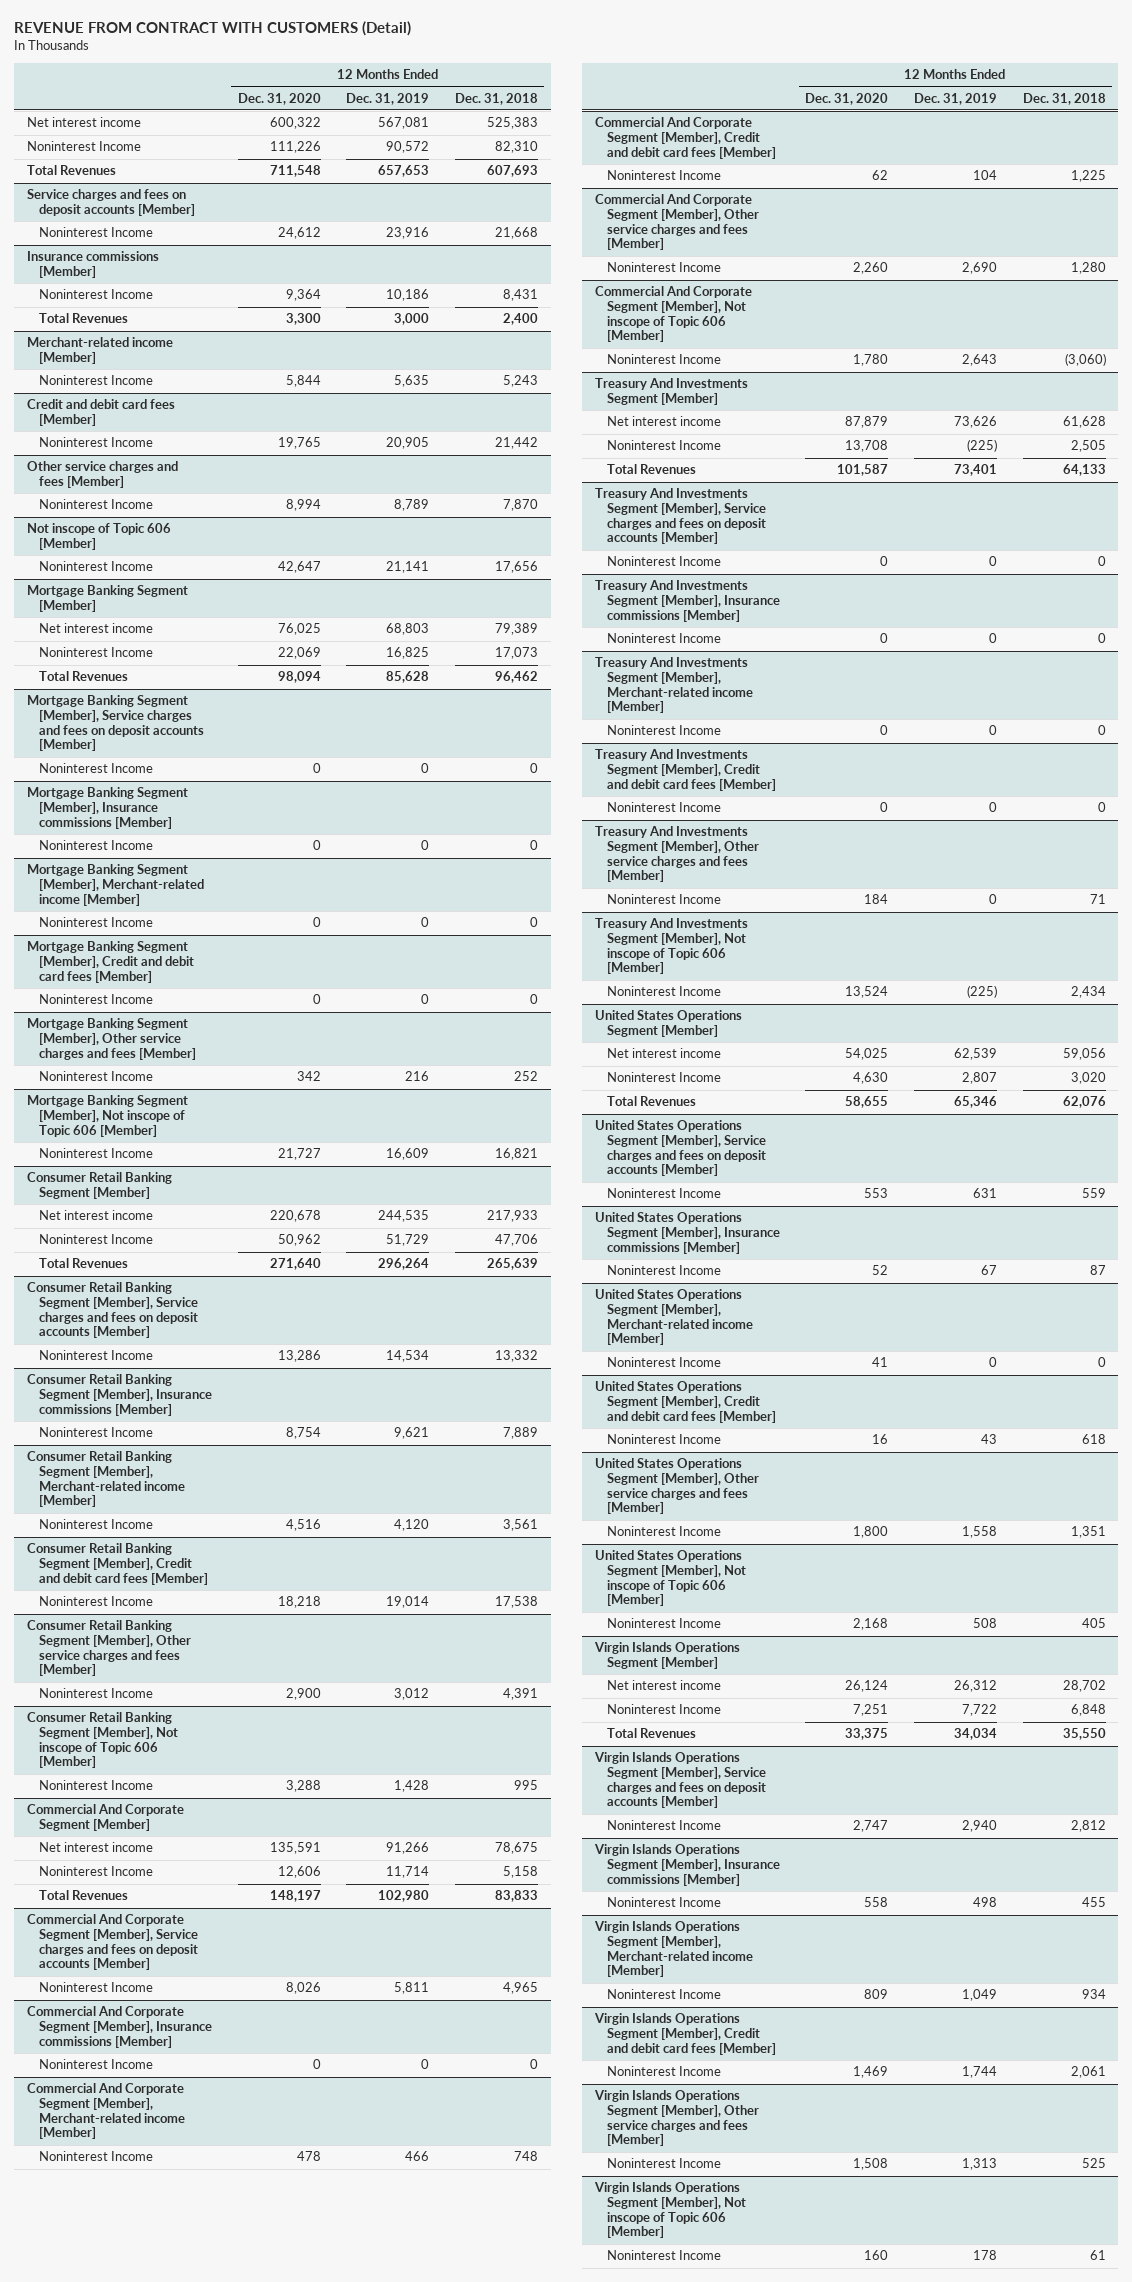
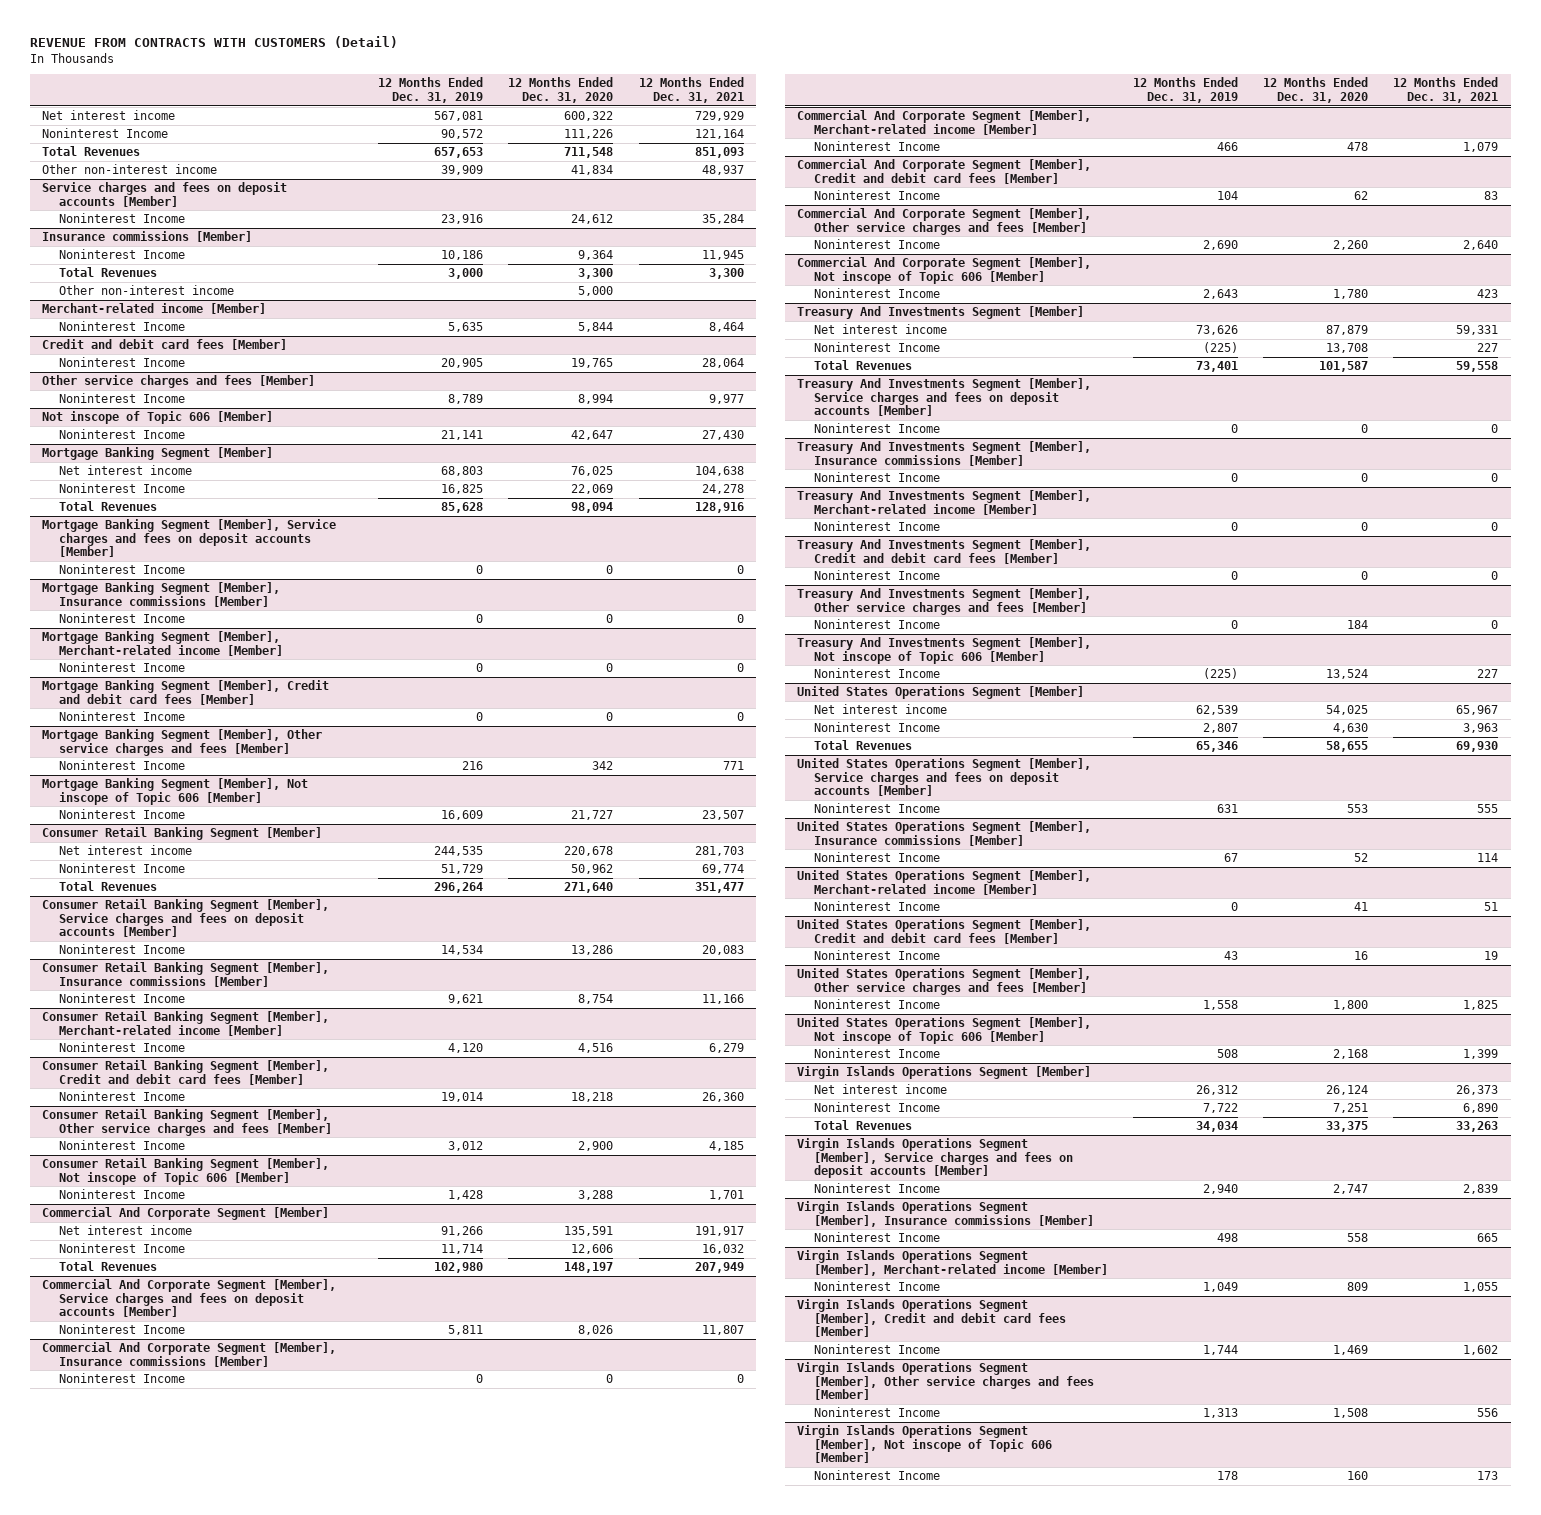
- REVENUE FROM CONTRACT WITH CUSTOMERS (Detail)
+ REVENUE FROM CONTRACTS WITH CUSTOMERS (Detail)
- | 12 Months Ended Dec. 31, 2020 | 12 Months Ended Dec. 31, 2019 | 12 Months Ended Dec. 31, 2018
+ | 12 Months Ended Dec. 31, 2019 | 12 Months Ended Dec. 31, 2020 | 12 Months Ended Dec. 31, 2021
+ Other non-interest income | 39,909 | 41,834 | 48,937
@ Insurance commissions [Member]
+ Other non-interest income | | 5,000 |

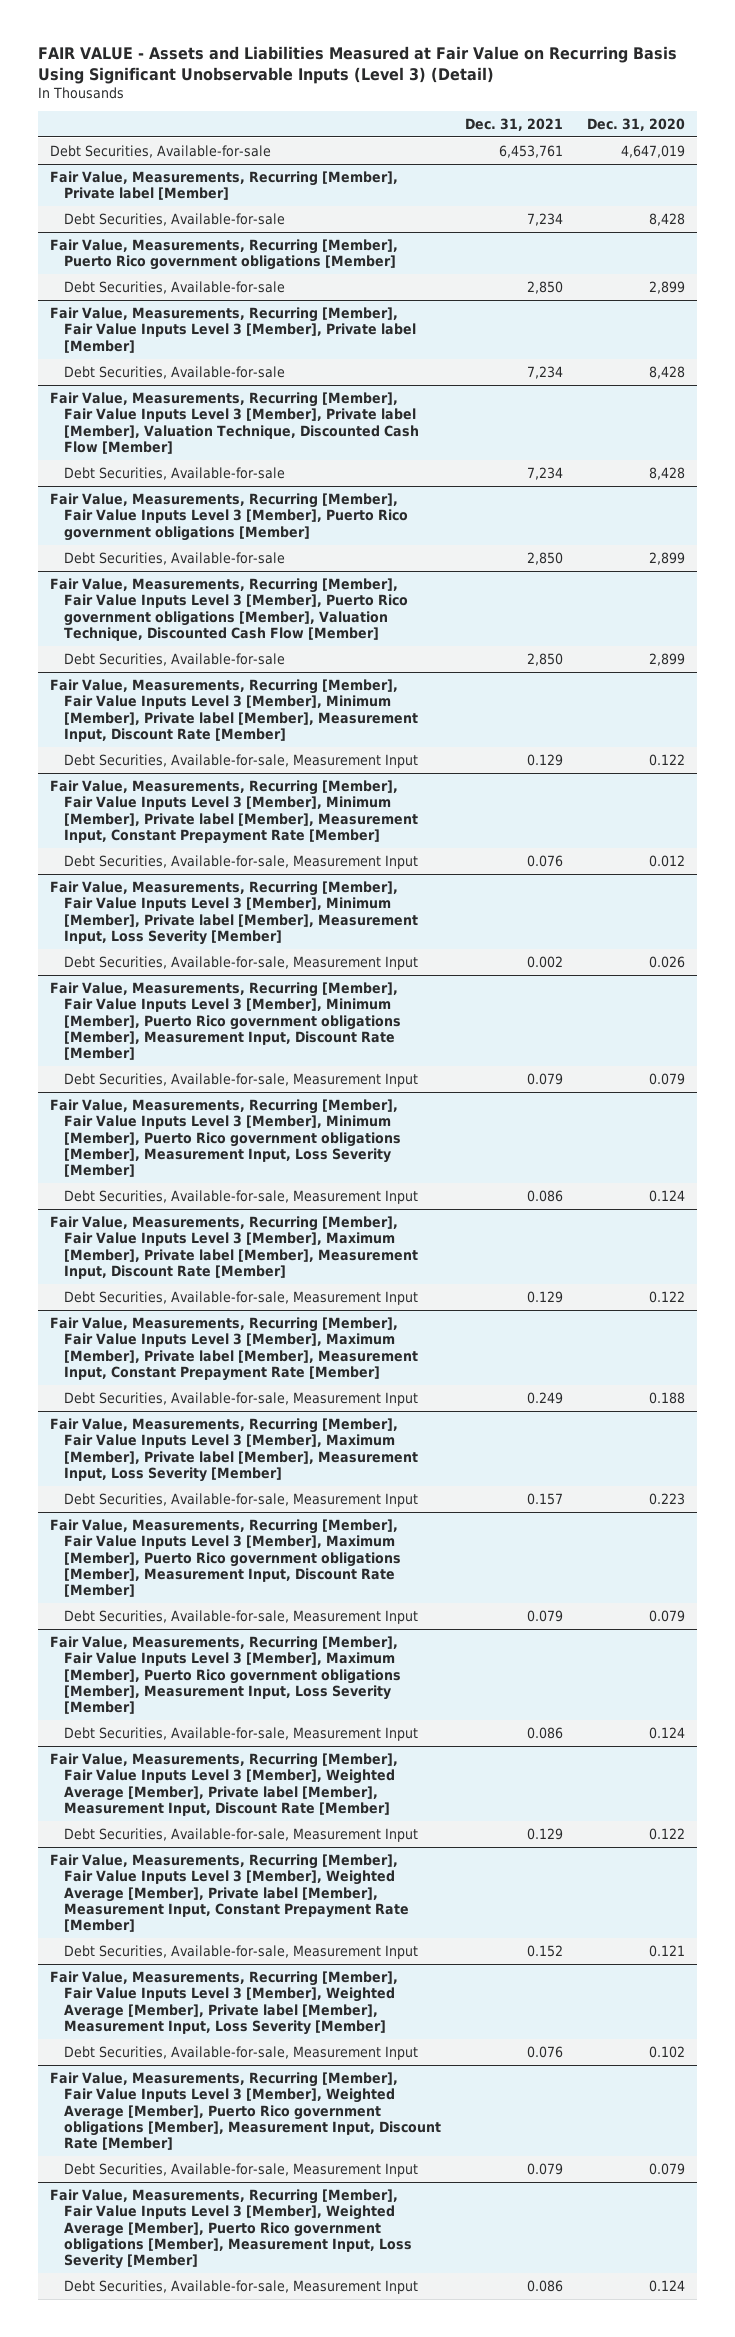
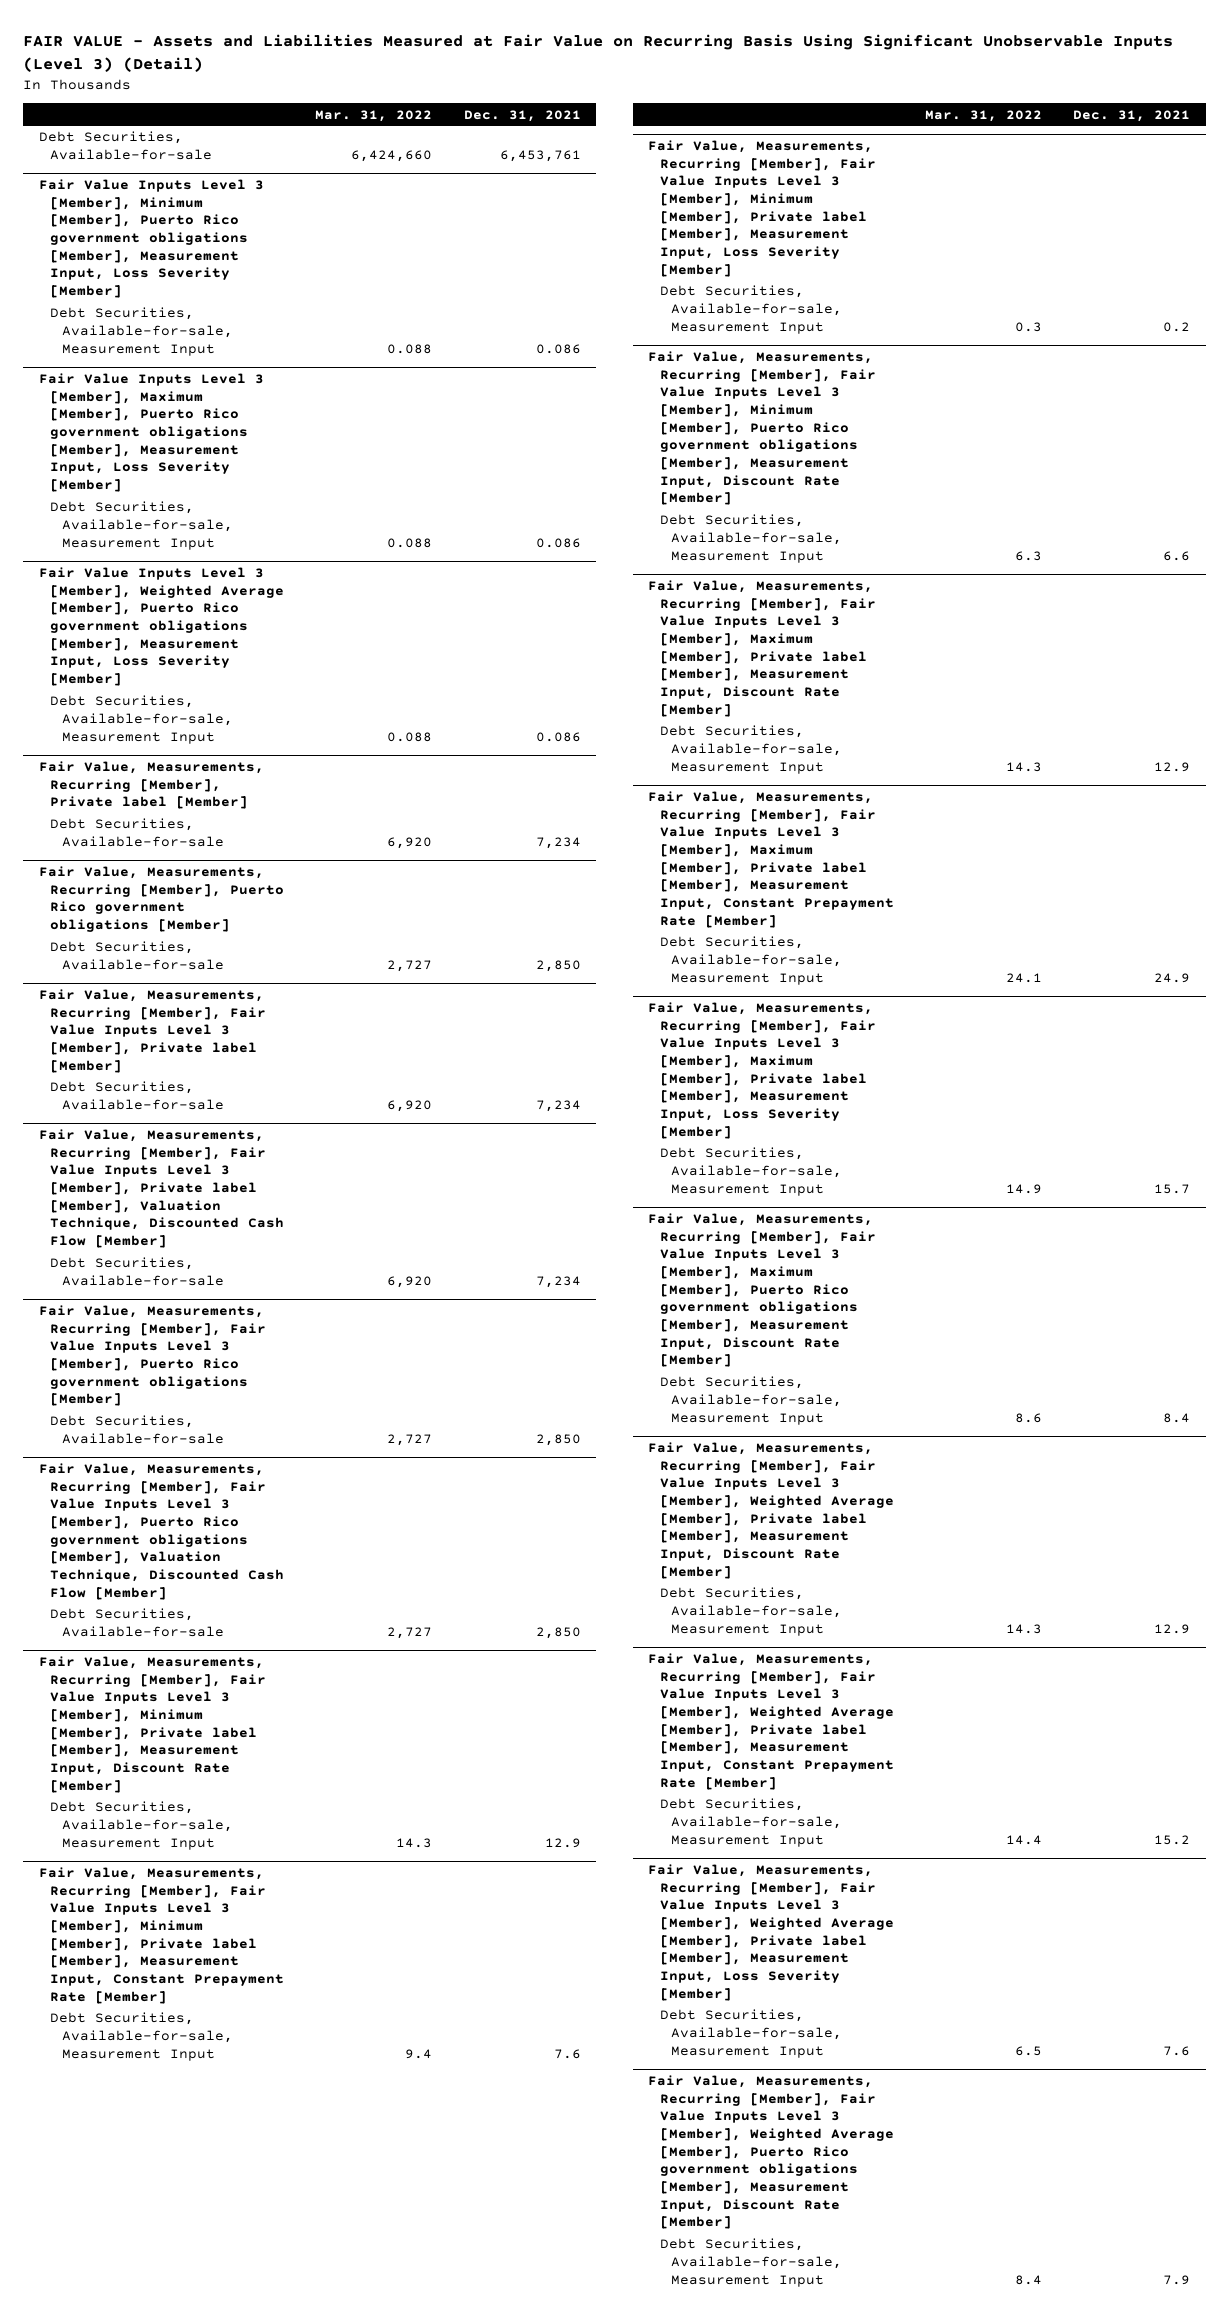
- | Dec. 31, 2021 | Dec. 31, 2020
+ | Mar. 31, 2022 | Dec. 31, 2021
+ Fair Value Inputs Level 3 [Member], Minimum [Member], Puerto Rico government obligations [Member], Measurement Input, Loss Severity [Member]
+ Debt Securities, Available-for-sale, Measurement Input | 0.088 | 0.086
+ Fair Value Inputs Level 3 [Member], Maximum [Member], Puerto Rico government obligations [Member], Measurement Input, Loss Severity [Member]
+ Debt Securities, Available-for-sale, Measurement Input | 0.088 | 0.086
+ Fair Value Inputs Level 3 [Member], Weighted Average [Member], Puerto Rico government obligations [Member], Measurement Input, Loss Severity [Member]
+ Debt Securities, Available-for-sale, Measurement Input | 0.088 | 0.086
@ Fair Value, Measurements, Recurring [Member], Fair Value Inputs Level 3 [Member], Minimum [Member], Private label [Member], Measurement Input, Discount Rate [Member]
- Debt Securities, Available-for-sale, Measurement Input | 0.129 | 0.122
+ Debt Securities, Available-for-sale, Measurement Input | 14.3 | 12.9
@ Fair Value, Measurements, Recurring [Member], Fair Value Inputs Level 3 [Member], Minimum [Member], Private label [Member], Measurement Input, Constant Prepayment Rate [Member]
- Debt Securities, Available-for-sale, Measurement Input | 0.076 | 0.012
+ Debt Securities, Available-for-sale, Measurement Input | 9.4 | 7.6
@ Fair Value, Measurements, Recurring [Member], Fair Value Inputs Level 3 [Member], Minimum [Member], Private label [Member], Measurement Input, Loss Severity [Member]
- Debt Securities, Available-for-sale, Measurement Input | 0.002 | 0.026
+ Debt Securities, Available-for-sale, Measurement Input | 0.3 | 0.2
@ Fair Value, Measurements, Recurring [Member], Fair Value Inputs Level 3 [Member], Minimum [Member], Puerto Rico government obligations [Member], Measurement Input, Discount Rate [Member]
- Debt Securities, Available-for-sale, Measurement Input | 0.079 | 0.079
- Fair Value, Measurements, Recurring [Member], Fair Value Inputs Level 3 [Member], Minimum [Member], Puerto Rico government obligations [Member], Measurement Input, Loss Severity [Member]
- Debt Securities, Available-for-sale, Measurement Input | 0.086 | 0.124
@ Fair Value, Measurements, Recurring [Member], Fair Value Inputs Level 3 [Member], Minimum [Member], Puerto Rico government obligations [Member], Measurement Input, Discount Rate [Member]
+ Debt Securities, Available-for-sale, Measurement Input | 6.3 | 6.6
@ Fair Value, Measurements, Recurring [Member], Fair Value Inputs Level 3 [Member], Maximum [Member], Private label [Member], Measurement Input, Discount Rate [Member]
- Debt Securities, Available-for-sale, Measurement Input | 0.129 | 0.122
+ Debt Securities, Available-for-sale, Measurement Input | 14.3 | 12.9
@ Fair Value, Measurements, Recurring [Member], Fair Value Inputs Level 3 [Member], Maximum [Member], Private label [Member], Measurement Input, Constant Prepayment Rate [Member]
- Debt Securities, Available-for-sale, Measurement Input | 0.249 | 0.188
+ Debt Securities, Available-for-sale, Measurement Input | 24.1 | 24.9
@ Fair Value, Measurements, Recurring [Member], Fair Value Inputs Level 3 [Member], Maximum [Member], Private label [Member], Measurement Input, Loss Severity [Member]
- Debt Securities, Available-for-sale, Measurement Input | 0.157 | 0.223
+ Debt Securities, Available-for-sale, Measurement Input | 14.9 | 15.7
@ Fair Value, Measurements, Recurring [Member], Fair Value Inputs Level 3 [Member], Maximum [Member], Puerto Rico government obligations [Member], Measurement Input, Discount Rate [Member]
- Debt Securities, Available-for-sale, Measurement Input | 0.079 | 0.079
- Fair Value, Measurements, Recurring [Member], Fair Value Inputs Level 3 [Member], Maximum [Member], Puerto Rico government obligations [Member], Measurement Input, Loss Severity [Member]
- Debt Securities, Available-for-sale, Measurement Input | 0.086 | 0.124
@ Fair Value, Measurements, Recurring [Member], Fair Value Inputs Level 3 [Member], Maximum [Member], Puerto Rico government obligations [Member], Measurement Input, Discount Rate [Member]
+ Debt Securities, Available-for-sale, Measurement Input | 8.6 | 8.4
@ Fair Value, Measurements, Recurring [Member], Fair Value Inputs Level 3 [Member], Weighted Average [Member], Private label [Member], Measurement Input, Discount Rate [Member]
- Debt Securities, Available-for-sale, Measurement Input | 0.129 | 0.122
+ Debt Securities, Available-for-sale, Measurement Input | 14.3 | 12.9
@ Fair Value, Measurements, Recurring [Member], Fair Value Inputs Level 3 [Member], Weighted Average [Member], Private label [Member], Measurement Input, Constant Prepayment Rate [Member]
- Debt Securities, Available-for-sale, Measurement Input | 0.152 | 0.121
+ Debt Securities, Available-for-sale, Measurement Input | 14.4 | 15.2
@ Fair Value, Measurements, Recurring [Member], Fair Value Inputs Level 3 [Member], Weighted Average [Member], Private label [Member], Measurement Input, Loss Severity [Member]
- Debt Securities, Available-for-sale, Measurement Input | 0.076 | 0.102
+ Debt Securities, Available-for-sale, Measurement Input | 6.5 | 7.6
@ Fair Value, Measurements, Recurring [Member], Fair Value Inputs Level 3 [Member], Weighted Average [Member], Puerto Rico government obligations [Member], Measurement Input, Discount Rate [Member]
- Debt Securities, Available-for-sale, Measurement Input | 0.079 | 0.079
- Fair Value, Measurements, Recurring [Member], Fair Value Inputs Level 3 [Member], Weighted Average [Member], Puerto Rico government obligations [Member], Measurement Input, Loss Severity [Member]
- Debt Securities, Available-for-sale, Measurement Input | 0.086 | 0.124
@ Fair Value, Measurements, Recurring [Member], Fair Value Inputs Level 3 [Member], Weighted Average [Member], Puerto Rico government obligations [Member], Measurement Input, Discount Rate [Member]
+ Debt Securities, Available-for-sale, Measurement Input | 8.4 | 7.9

